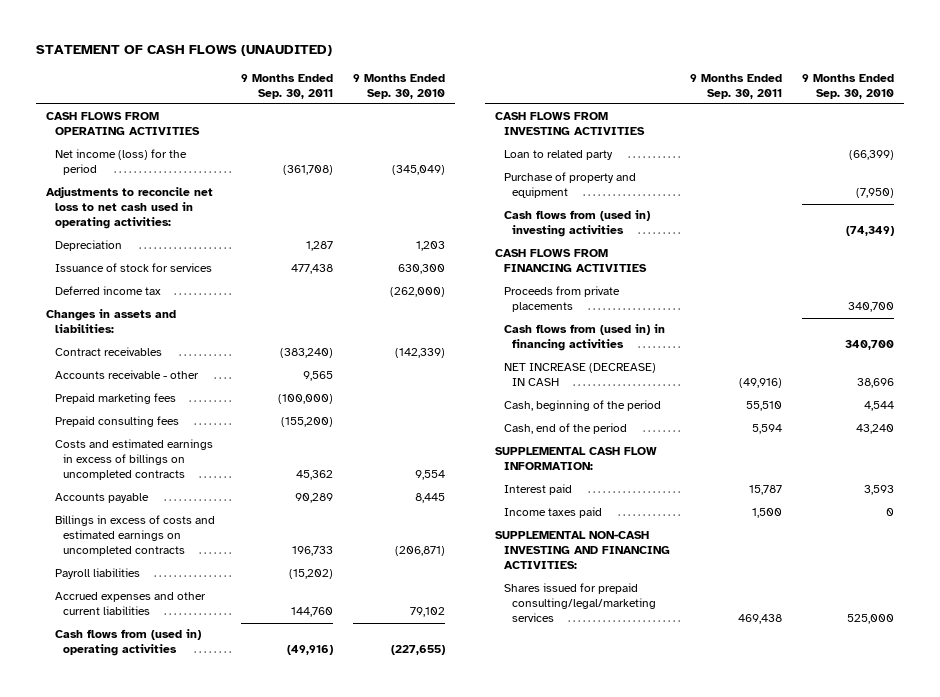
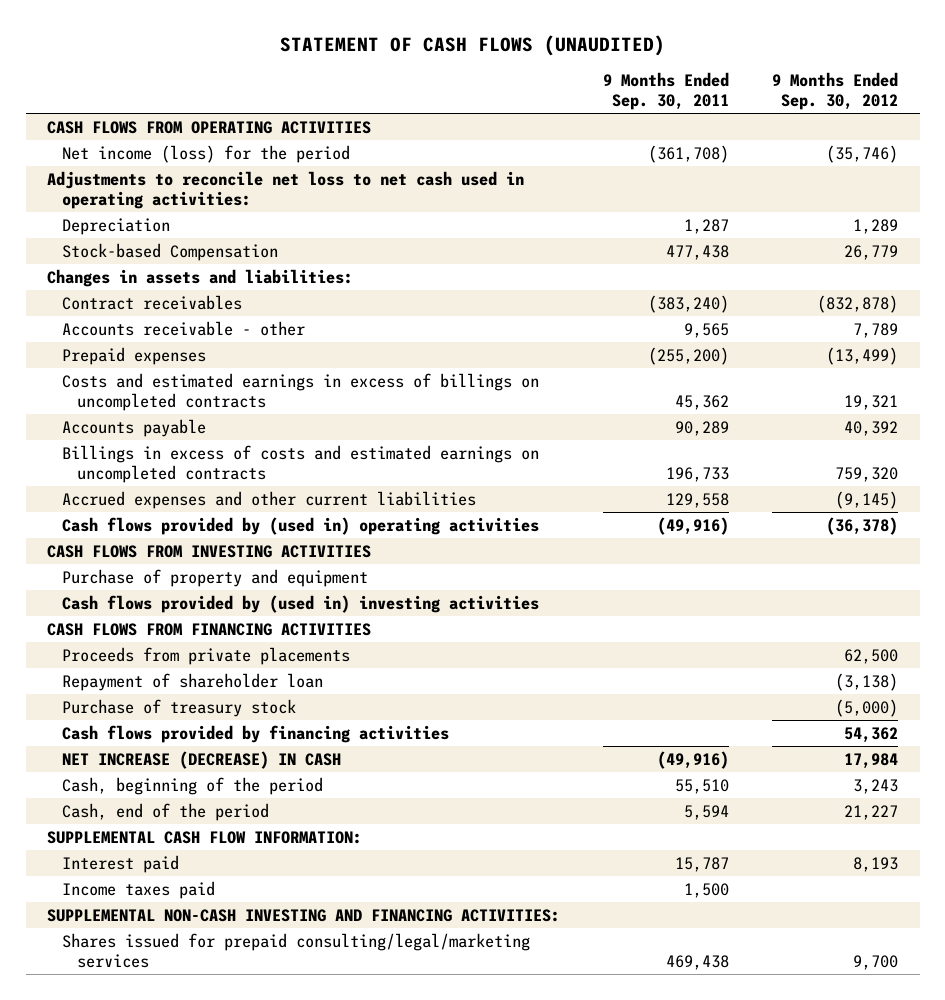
- | 9 Months Ended Sep. 30, 2011 | 9 Months Ended Sep. 30, 2010
+ | 9 Months Ended Sep. 30, 2011 | 9 Months Ended Sep. 30, 2012
- Issuance of stock for services | 477,438 | 630,300
- Deferred income tax | | (262,000)
+ Stock-based Compensation | 477,438 | 26,779
- Prepaid marketing fees | (100,000) |
- Prepaid consulting fees | (155,200) |
+ Prepaid expenses | (255,200) | (13,499)
- Payroll liabilities | (15,202) |
- Accrued expenses and other current liabilities | 144,760 | 79,102
- Cash flows from (used in) operating activities | (49,916) | (227,655)
+ Accrued expenses and other current liabilities | 129,558 | (9,145)
+ Cash flows provided by (used in) operating activities | (49,916) | (36,378)
- Loan to related party | | (66,399)
- Cash flows from (used in) investing activities | | (74,349)
+ Cash flows provided by (used in) investing activities
- Cash flows from (used in) in financing activities | | 340,700
+ Repayment of shareholder loan | | (3,138)
+ Purchase of treasury stock | | (5,000)
+ Cash flows provided by financing activities | | 54,362

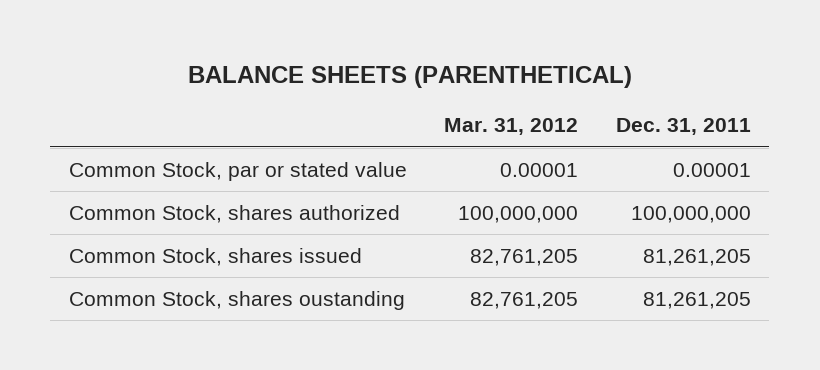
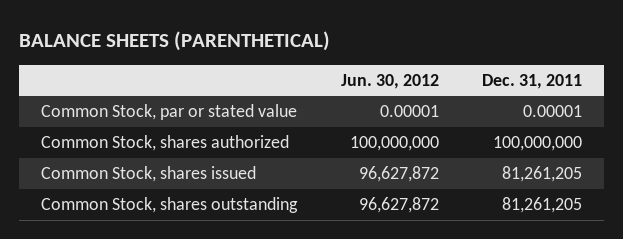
- | Mar. 31, 2012 | Dec. 31, 2011
+ | Jun. 30, 2012 | Dec. 31, 2011
- Common Stock, shares oustanding | 82,761,205 | 81,261,205
+ Common Stock, shares outstanding | 96,627,872 | 81,261,205

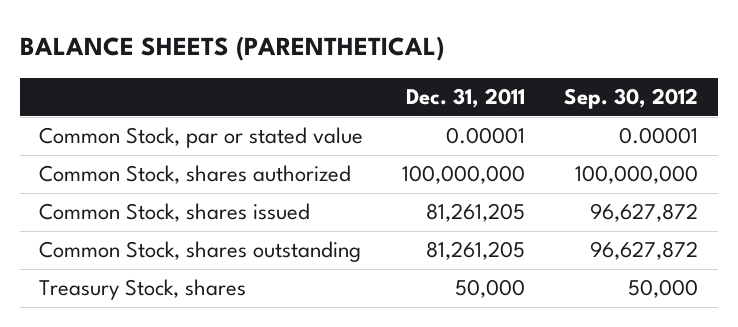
- | Jun. 30, 2012 | Dec. 31, 2011
+ | Dec. 31, 2011 | Sep. 30, 2012
+ Treasury Stock, shares | 50,000 | 50,000

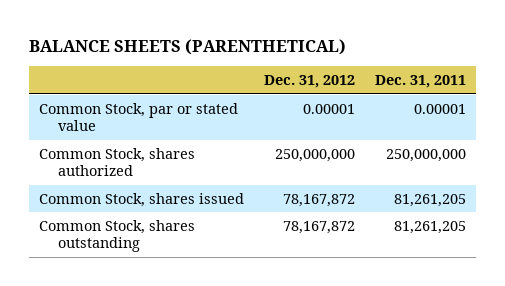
- | Dec. 31, 2011 | Sep. 30, 2012
+ | Dec. 31, 2012 | Dec. 31, 2011
- Common Stock, shares authorized | 100,000,000 | 100,000,000
+ Common Stock, shares authorized | 250,000,000 | 250,000,000
- Treasury Stock, shares | 50,000 | 50,000

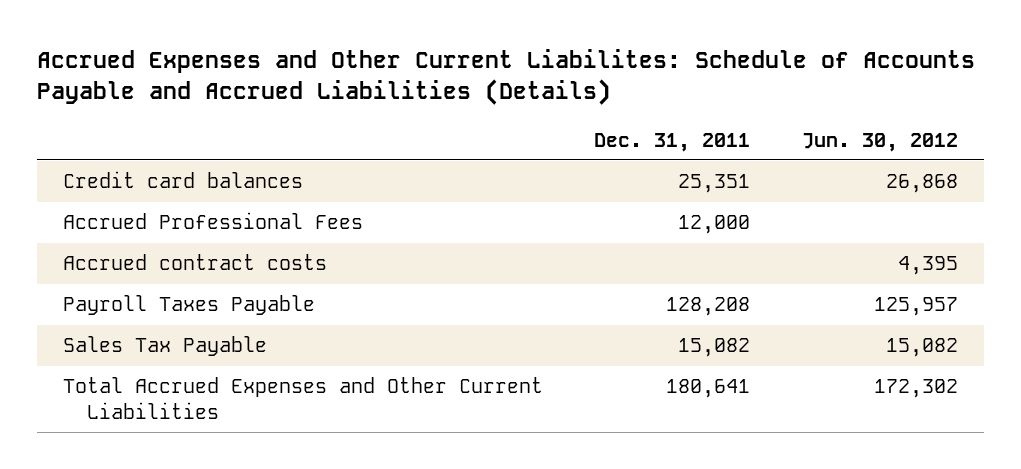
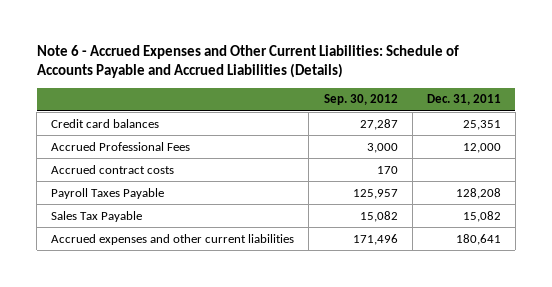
- Accrued Expenses and Other Current Liabilites: Schedule of Accounts Payable and Accrued Liabilities (Details)
+ Note 6 - Accrued Expenses and Other Current Liabilities: Schedule of Accounts Payable and Accrued Liabilities (Details)
- | Dec. 31, 2011 | Jun. 30, 2012
+ | Sep. 30, 2012 | Dec. 31, 2011
- Total Accrued Expenses and Other Current Liabilities | 180,641 | 172,302
+ Accrued expenses and other current liabilities | 171,496 | 180,641

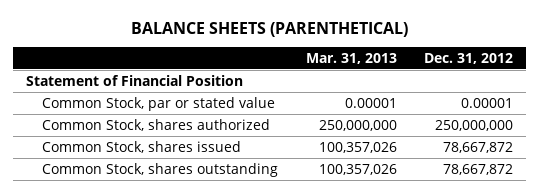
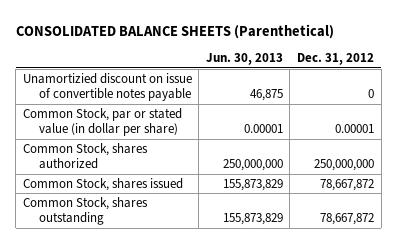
- BALANCE SHEETS (PARENTHETICAL)
+ CONSOLIDATED BALANCE SHEETS (Parenthetical)
- | Mar. 31, 2013 | Dec. 31, 2012
+ | Jun. 30, 2013 | Dec. 31, 2012
- Statement of Financial Position
- Common Stock, par or stated value | 0.00001 | 0.00001
+ Unamortizied discount on issue of convertible notes payable | 46,875 | 0
+ Common Stock, par or stated value (in dollar per share) | 0.00001 | 0.00001

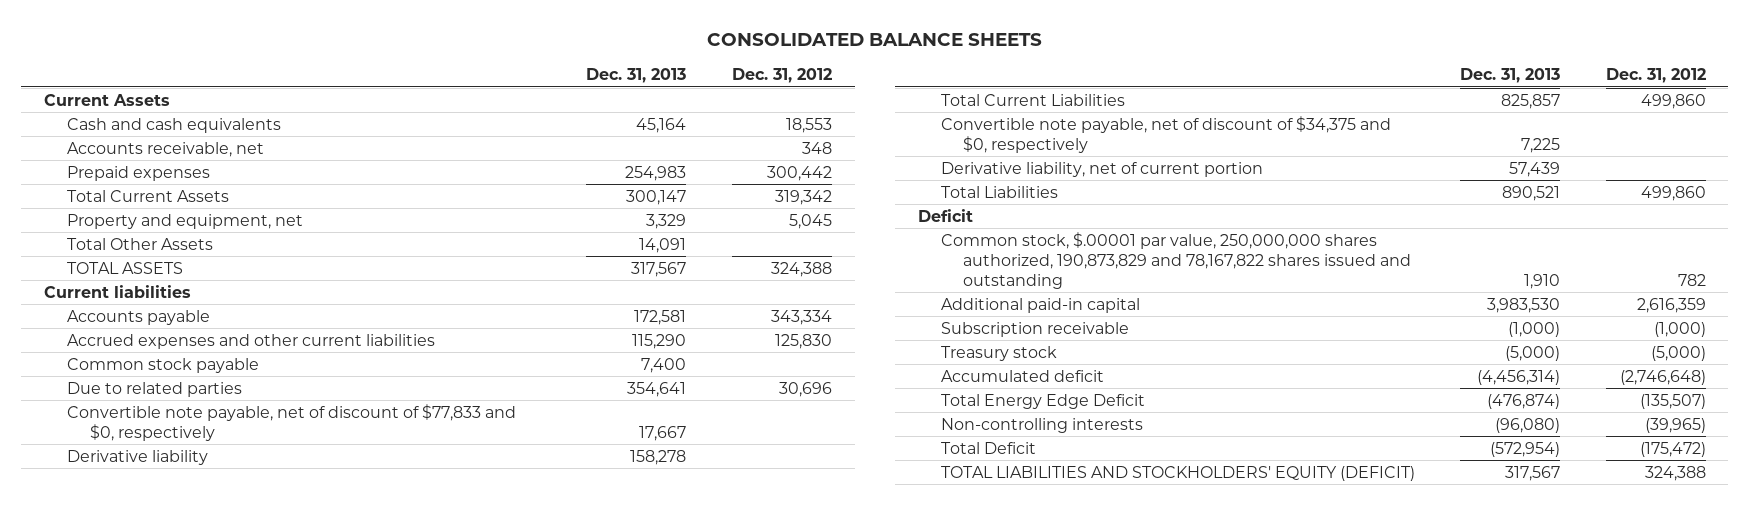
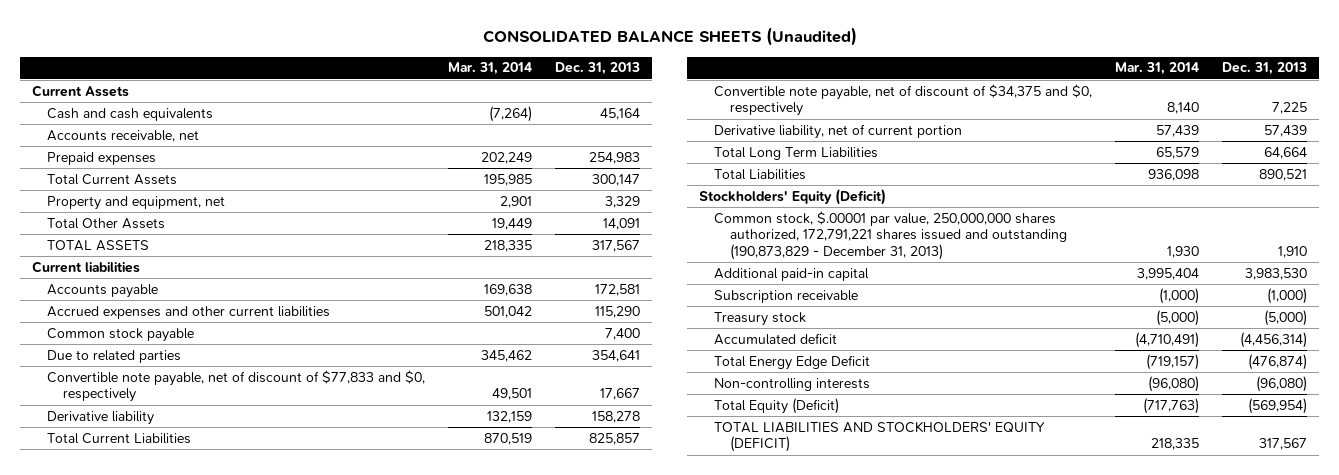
- CONSOLIDATED BALANCE SHEETS
+ CONSOLIDATED BALANCE SHEETS (Unaudited)
- | Dec. 31, 2013 | Dec. 31, 2012
+ | Mar. 31, 2014 | Dec. 31, 2013
+ Total Long Term Liabilities | 65,579 | 64,664
- Deficit
- Common stock, $.00001 par value, 250,000,000 shares authorized, 190,873,829 and 78,167,822 shares issued and outstanding | 1,910 | 782
+ Stockholders' Equity (Deficit)
+ Common stock, $.00001 par value, 250,000,000 shares authorized, 172,791,221 shares issued and outstanding (190,873,829 - December 31, 2013) | 1,930 | 1,910
- Total Deficit | (572,954) | (175,472)
+ Total Equity (Deficit) | (717,763) | (569,954)

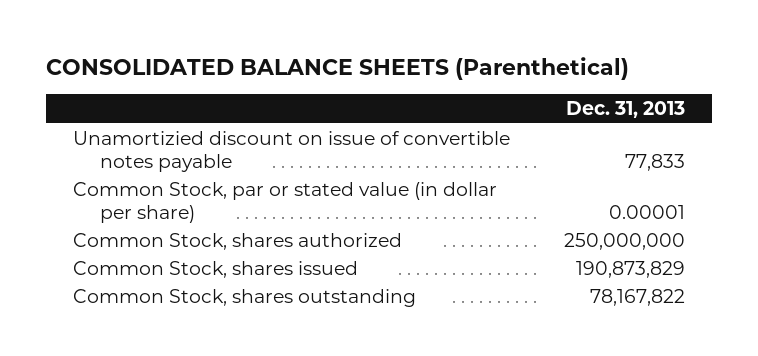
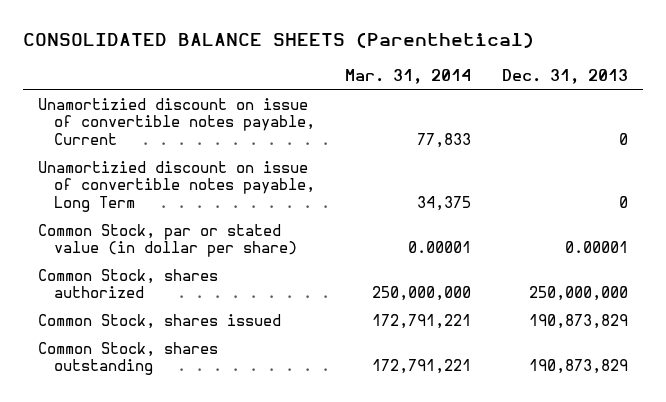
- | Dec. 31, 2013
+ | Mar. 31, 2014 | Dec. 31, 2013
- Unamortizied discount on issue of convertible notes payable | 77,833
+ Unamortizied discount on issue of convertible notes payable, Current | 77,833 | 0
+ Unamortizied discount on issue of convertible notes payable, Long Term | 34,375 | 0
- Common Stock, shares outstanding | 78,167,822
+ Common Stock, shares outstanding | 172,791,221 | 190,873,829

